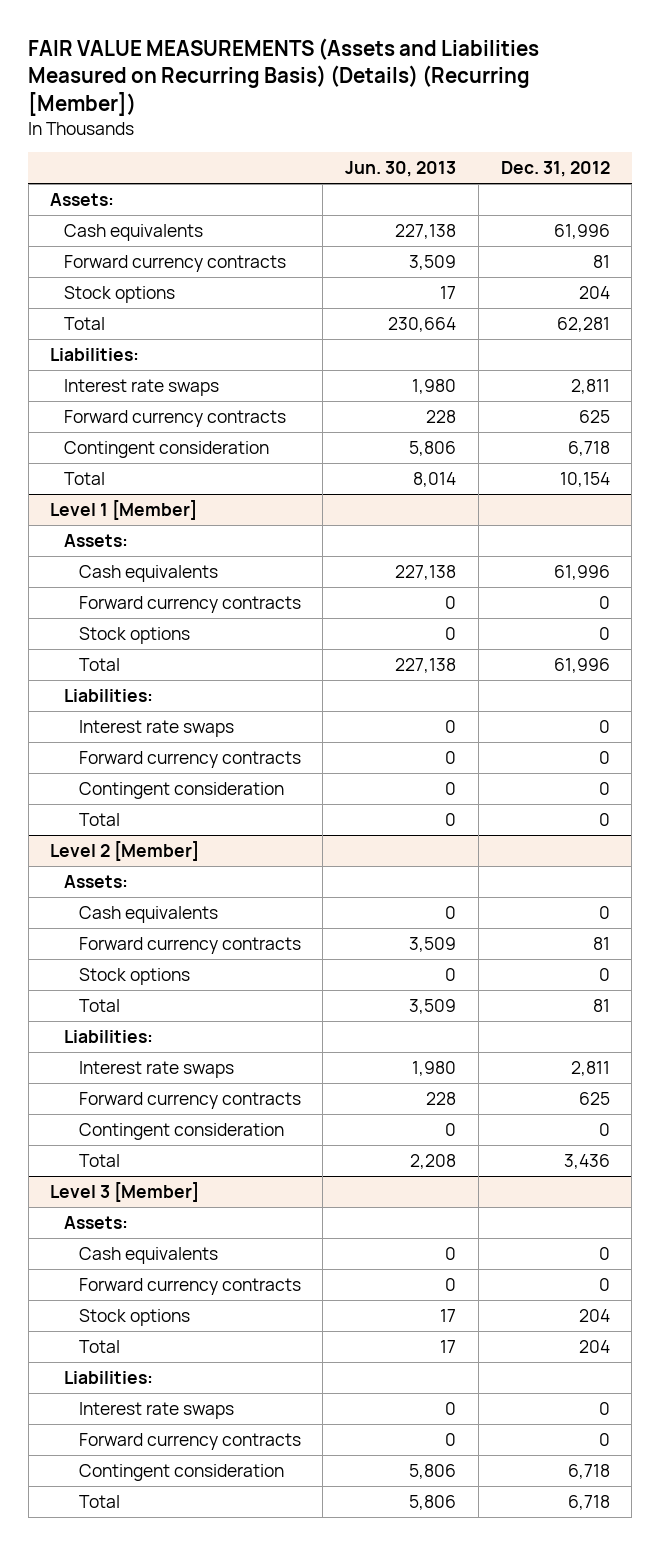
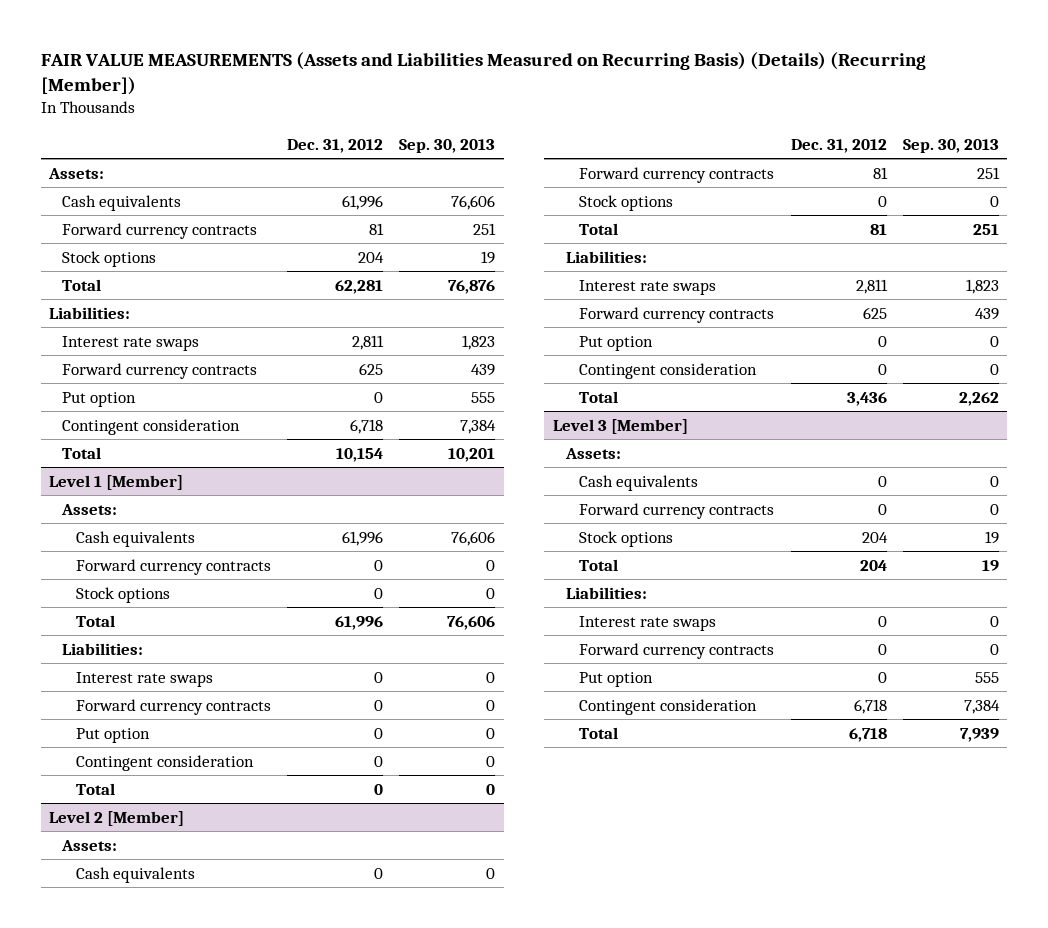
- | Jun. 30, 2013 | Dec. 31, 2012
+ | Dec. 31, 2012 | Sep. 30, 2013
+ Put option | 0 | 555
@ Level 1 [Member]
+ Put option | 0 | 0
@ Level 2 [Member]
+ Put option | 0 | 0
@ Level 3 [Member]
+ Put option | 0 | 555

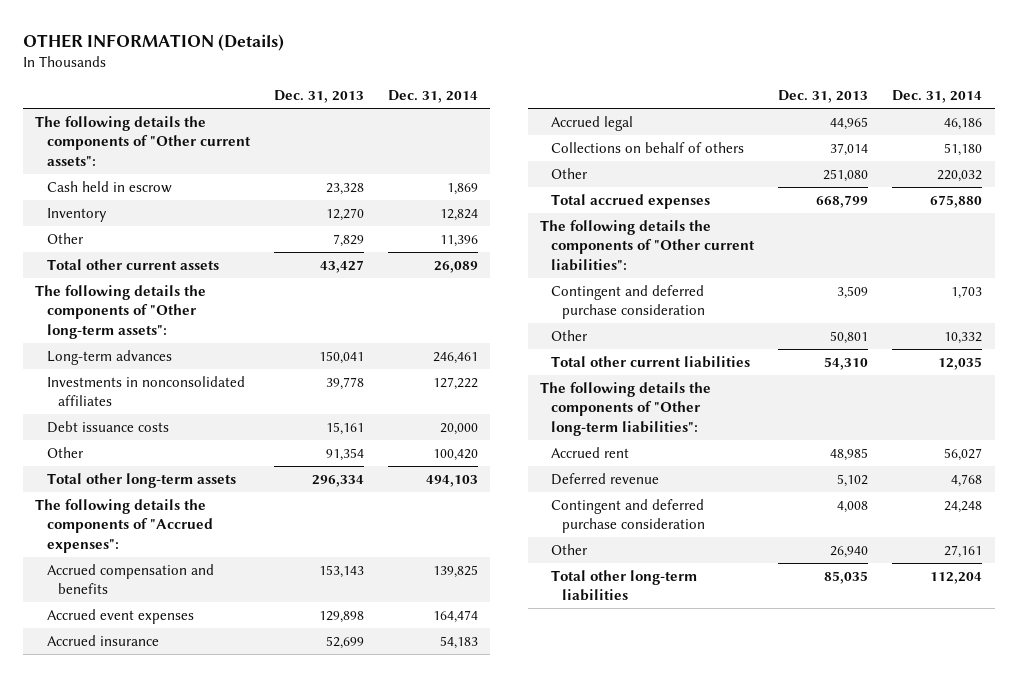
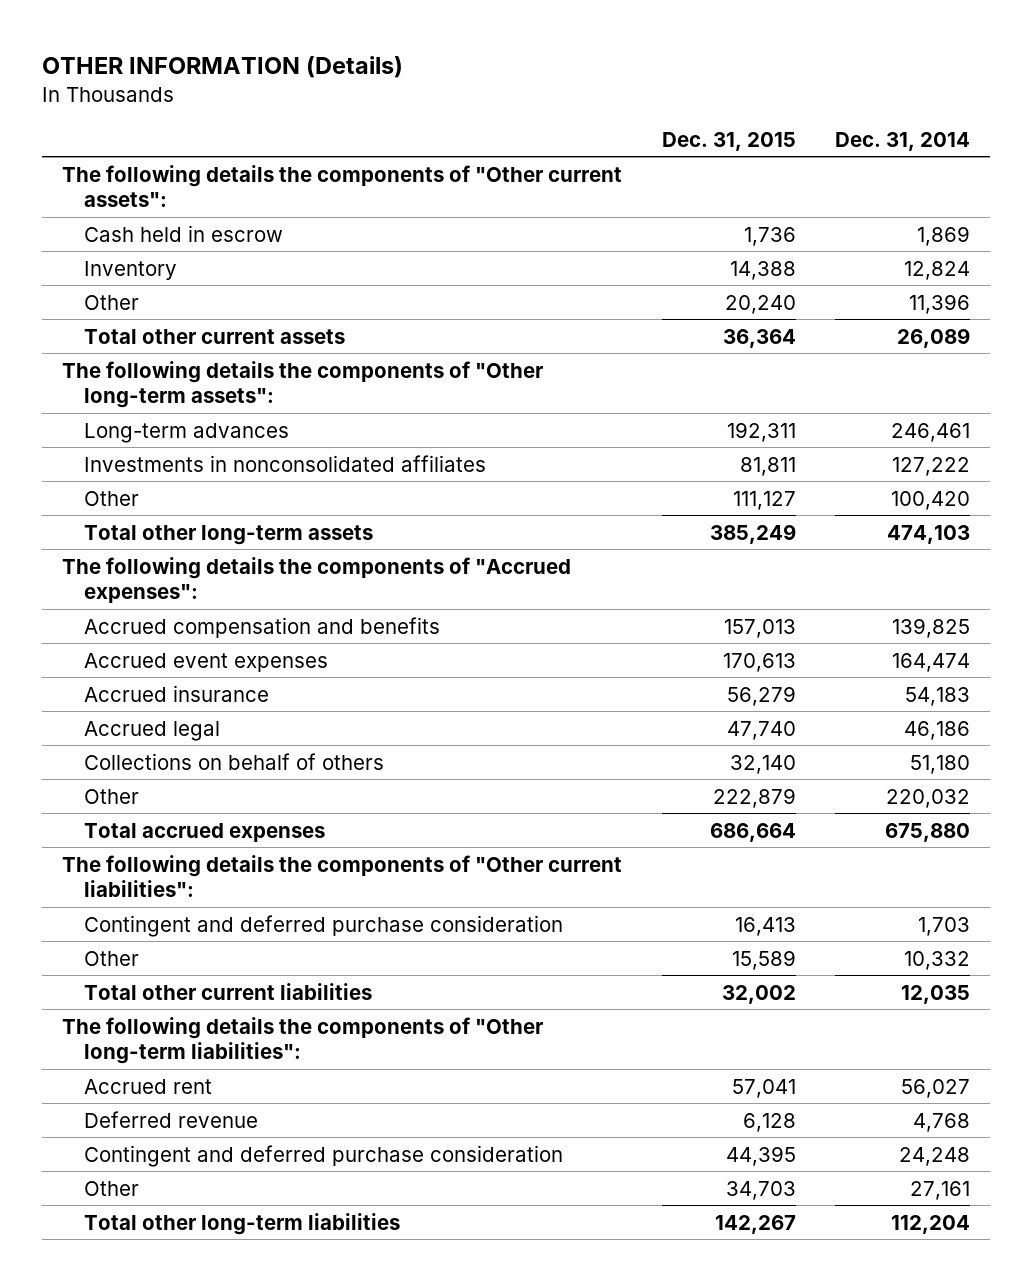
- | Dec. 31, 2013 | Dec. 31, 2014
+ | Dec. 31, 2015 | Dec. 31, 2014
- Debt issuance costs | 15,161 | 20,000
- Total other long-term assets | 296,334 | 494,103
+ Total other long-term assets | 385,249 | 474,103

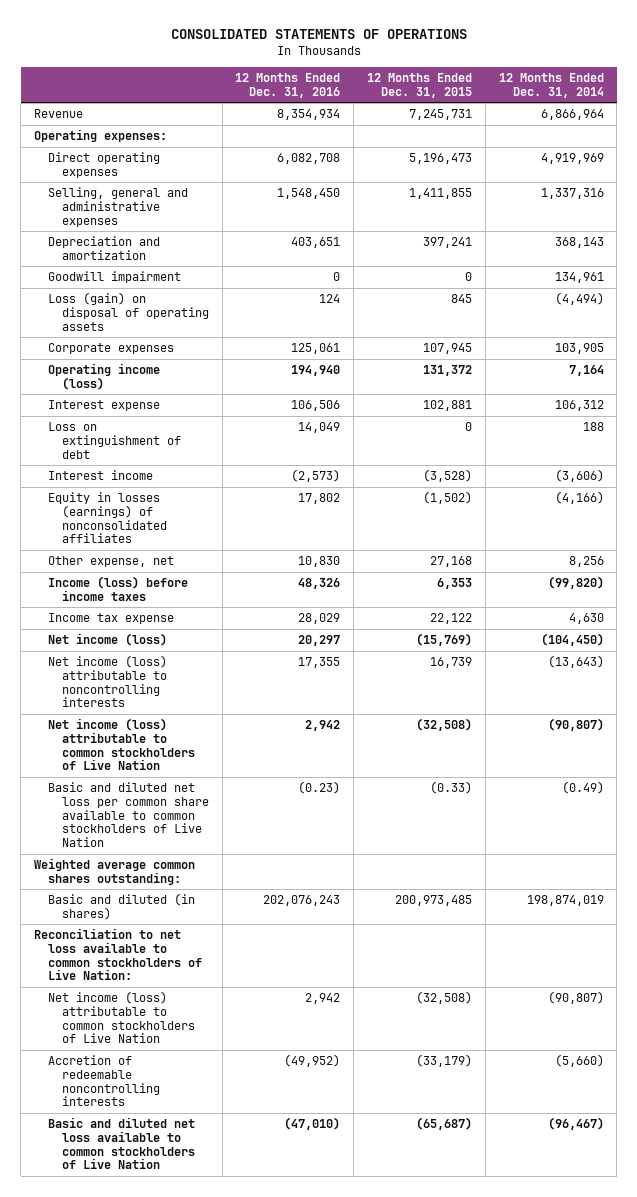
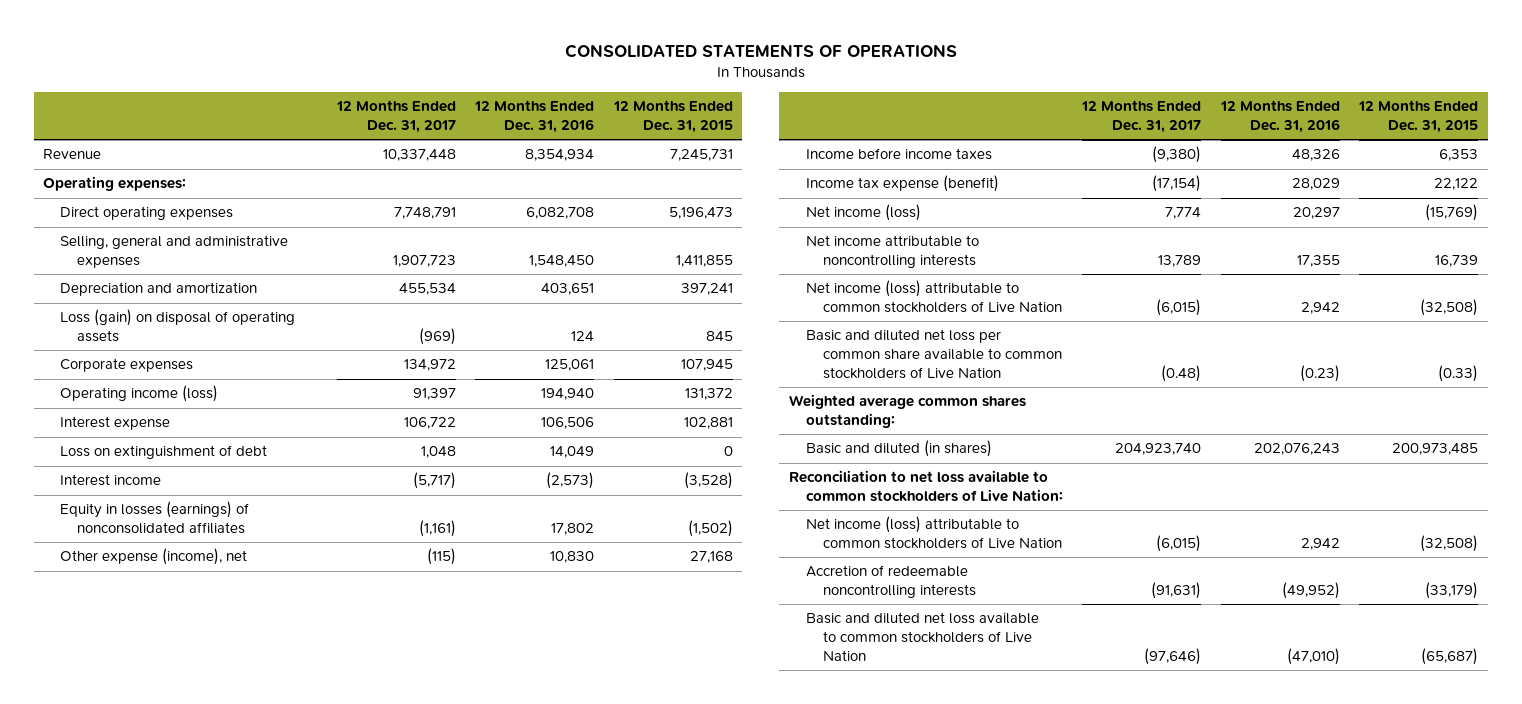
- | 12 Months Ended Dec. 31, 2016 | 12 Months Ended Dec. 31, 2015 | 12 Months Ended Dec. 31, 2014
+ | 12 Months Ended Dec. 31, 2017 | 12 Months Ended Dec. 31, 2016 | 12 Months Ended Dec. 31, 2015
- Goodwill impairment | 0 | 0 | 134,961
- Other expense, net | 10,830 | 27,168 | 8,256
- Income (loss) before income taxes | 48,326 | 6,353 | (99,820)
- Income tax expense | 28,029 | 22,122 | 4,630
+ Other expense (income), net | (115) | 10,830 | 27,168
+ Income before income taxes | (9,380) | 48,326 | 6,353
+ Income tax expense (benefit) | (17,154) | 28,029 | 22,122
- Net income (loss) attributable to noncontrolling interests | 17,355 | 16,739 | (13,643)
+ Net income attributable to noncontrolling interests | 13,789 | 17,355 | 16,739

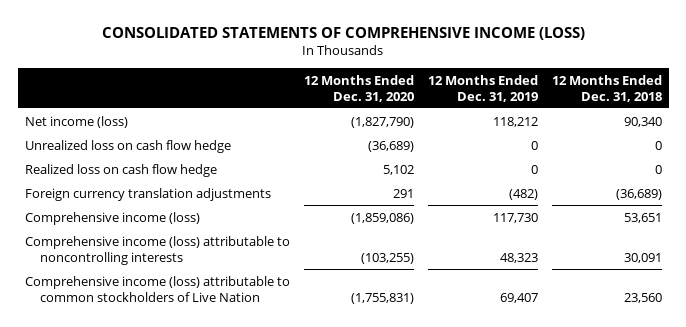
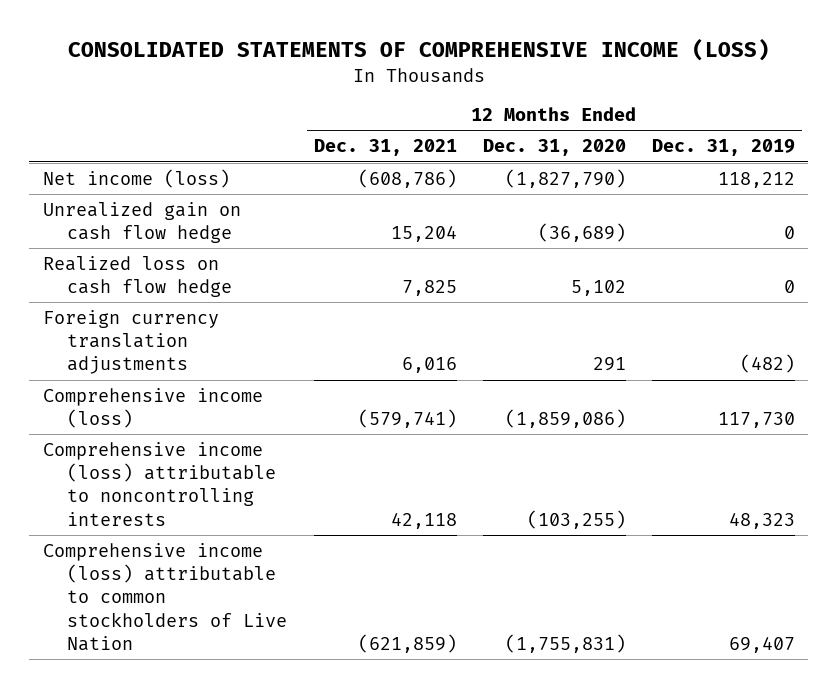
- | 12 Months Ended Dec. 31, 2020 | 12 Months Ended Dec. 31, 2019 | 12 Months Ended Dec. 31, 2018
+ | 12 Months Ended Dec. 31, 2021 | 12 Months Ended Dec. 31, 2020 | 12 Months Ended Dec. 31, 2019
- Unrealized loss on cash flow hedge | (36,689) | 0 | 0
+ Unrealized gain on cash flow hedge | 15,204 | (36,689) | 0

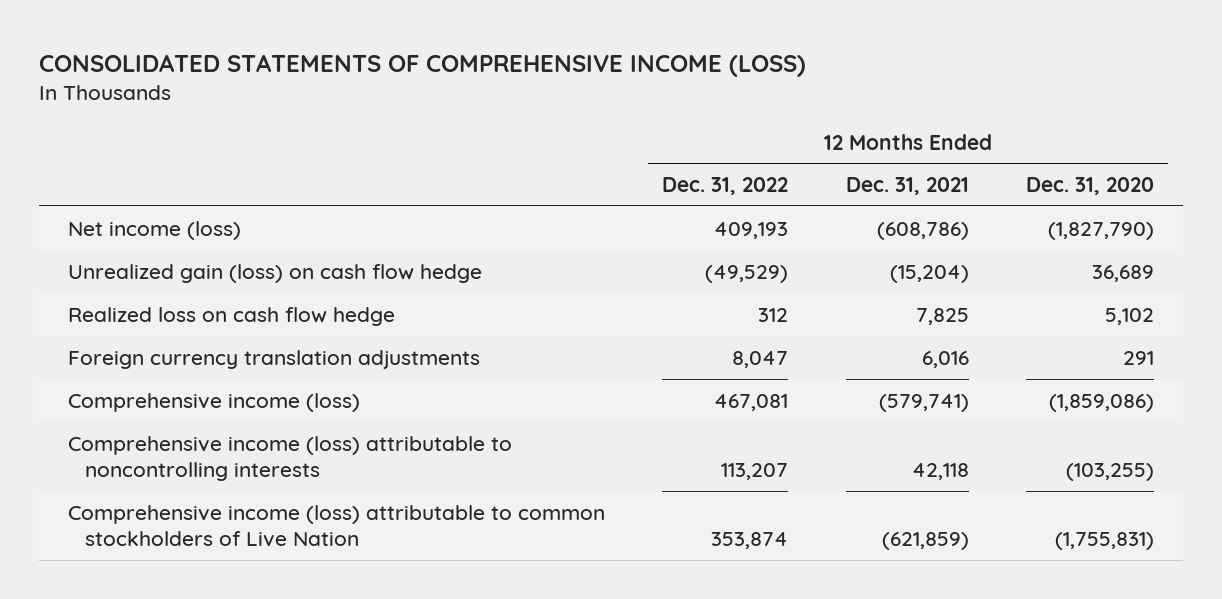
- | 12 Months Ended Dec. 31, 2021 | 12 Months Ended Dec. 31, 2020 | 12 Months Ended Dec. 31, 2019
+ | 12 Months Ended Dec. 31, 2022 | 12 Months Ended Dec. 31, 2021 | 12 Months Ended Dec. 31, 2020
- Unrealized gain on cash flow hedge | 15,204 | (36,689) | 0
+ Unrealized gain (loss) on cash flow hedge | (49,529) | (15,204) | 36,689

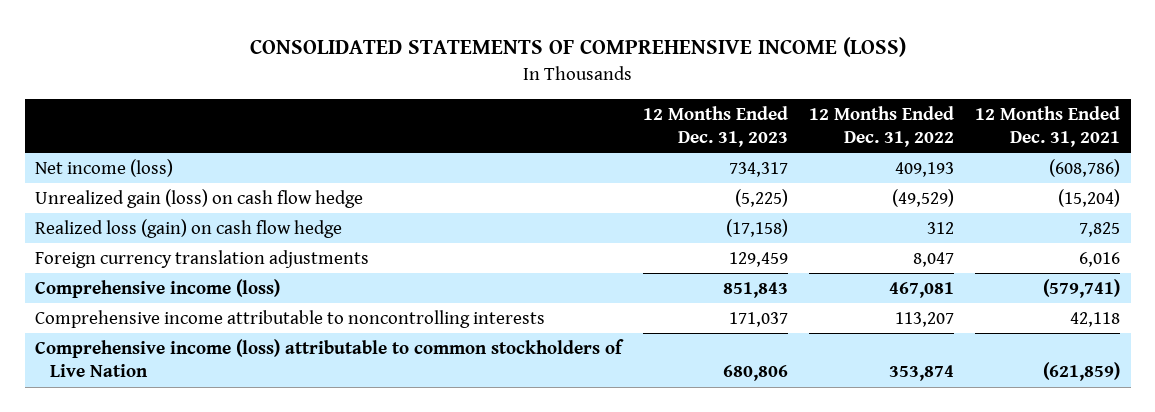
- | 12 Months Ended Dec. 31, 2022 | 12 Months Ended Dec. 31, 2021 | 12 Months Ended Dec. 31, 2020
+ | 12 Months Ended Dec. 31, 2023 | 12 Months Ended Dec. 31, 2022 | 12 Months Ended Dec. 31, 2021
- Realized loss on cash flow hedge | 312 | 7,825 | 5,102
+ Realized loss (gain) on cash flow hedge | (17,158) | 312 | 7,825
- Comprehensive income (loss) attributable to noncontrolling interests | 113,207 | 42,118 | (103,255)
+ Comprehensive income attributable to noncontrolling interests | 171,037 | 113,207 | 42,118

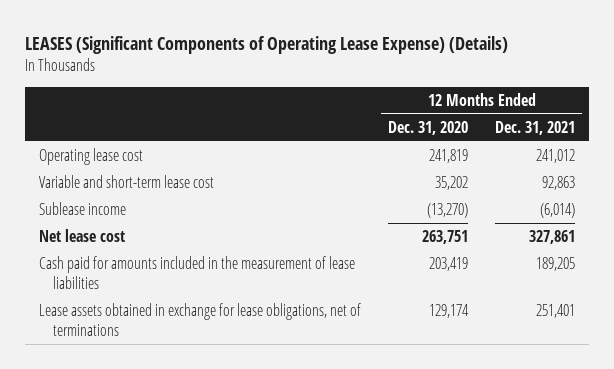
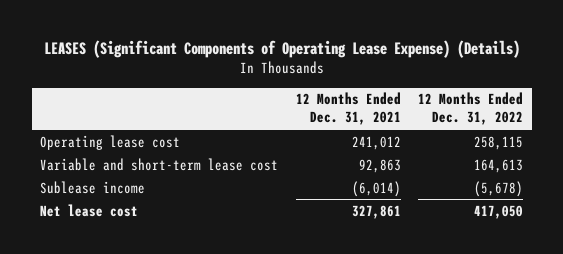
- | 12 Months Ended Dec. 31, 2020 | 12 Months Ended Dec. 31, 2021
+ | 12 Months Ended Dec. 31, 2021 | 12 Months Ended Dec. 31, 2022
- Cash paid for amounts included in the measurement of lease liabilities | 203,419 | 189,205
- Lease assets obtained in exchange for lease obligations, net of terminations | 129,174 | 251,401

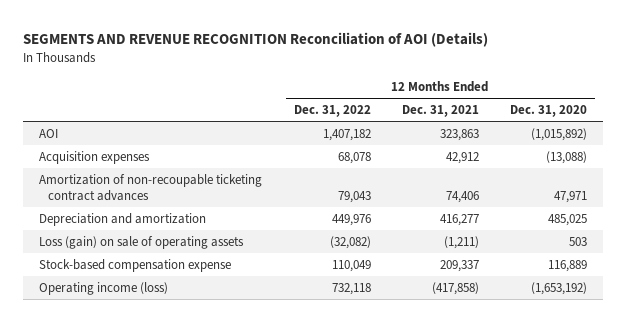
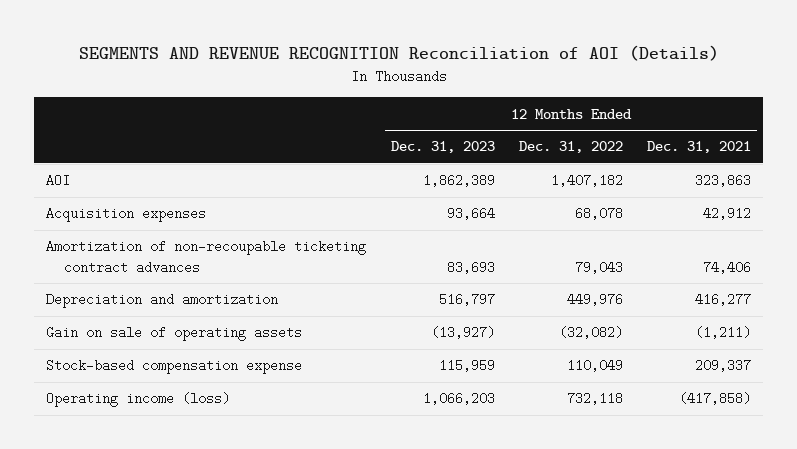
- | 12 Months Ended Dec. 31, 2022 | 12 Months Ended Dec. 31, 2021 | 12 Months Ended Dec. 31, 2020
+ | 12 Months Ended Dec. 31, 2023 | 12 Months Ended Dec. 31, 2022 | 12 Months Ended Dec. 31, 2021
- Loss (gain) on sale of operating assets | (32,082) | (1,211) | 503
+ Gain on sale of operating assets | (13,927) | (32,082) | (1,211)

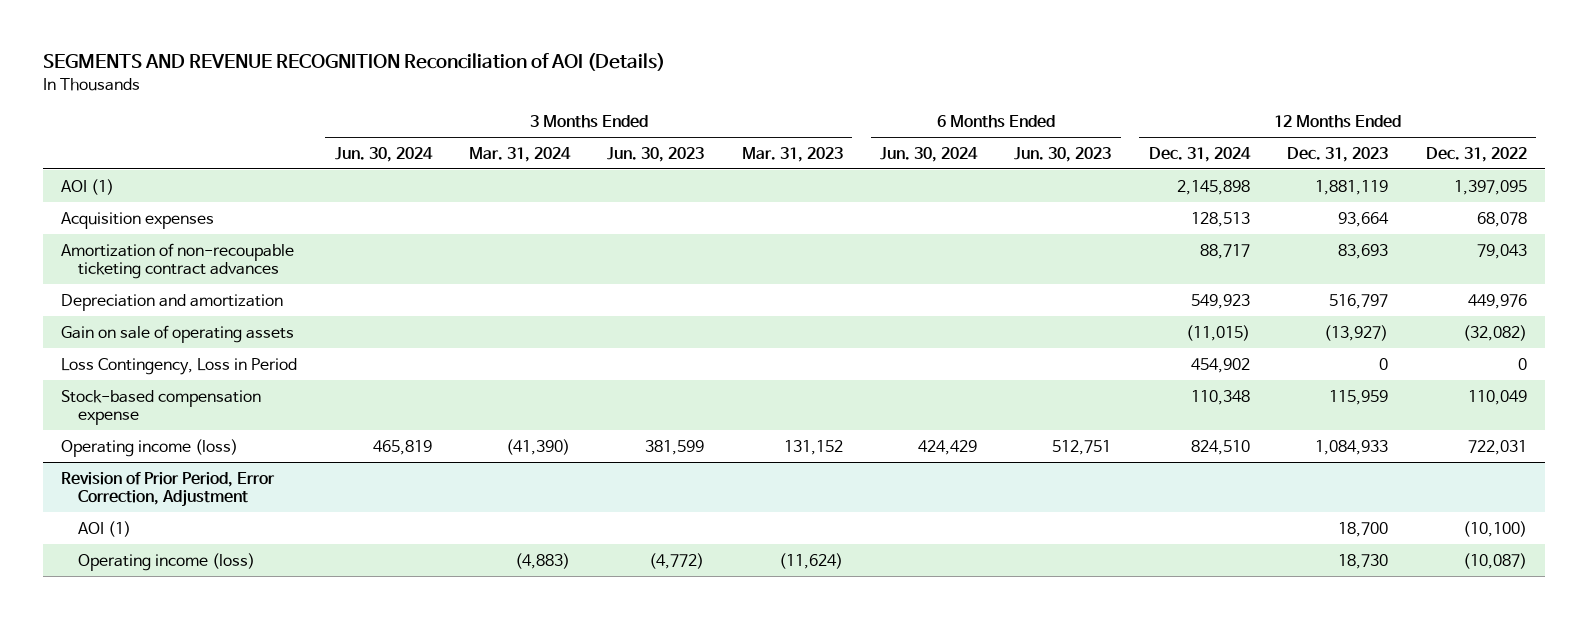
- | 12 Months Ended Dec. 31, 2023 | 12 Months Ended Dec. 31, 2022 | 12 Months Ended Dec. 31, 2021
+ | 3 Months Ended Jun. 30, 2024 | 3 Months Ended Mar. 31, 2024 | 3 Months Ended Jun. 30, 2023 | 3 Months Ended Mar. 31, 2023 | 6 Months Ended Jun. 30, 2024 | 6 Months Ended Jun. 30, 2023 | 12 Months Ended Dec. 31, 2024 | 12 Months Ended Dec. 31, 2023 | 12 Months Ended Dec. 31, 2022
- AOI | 1,862,389 | 1,407,182 | 323,863
+ AOI (1) | | | | | | | 2,145,898 | 1,881,119 | 1,397,095
+ Loss Contingency, Loss in Period | | | | | | | 454,902 | 0 | 0
- Operating income (loss) | 1,066,203 | 732,118 | (417,858)
+ Operating income (loss) | 465,819 | (41,390) | 381,599 | 131,152 | 424,429 | 512,751 | 824,510 | 1,084,933 | 722,031
+ Revision of Prior Period, Error Correction, Adjustment
+ AOI (1) | | | | | | | | 18,700 | (10,100)
+ Operating income (loss) | | (4,883) | (4,772) | (11,624) | | | | 18,730 | (10,087)

